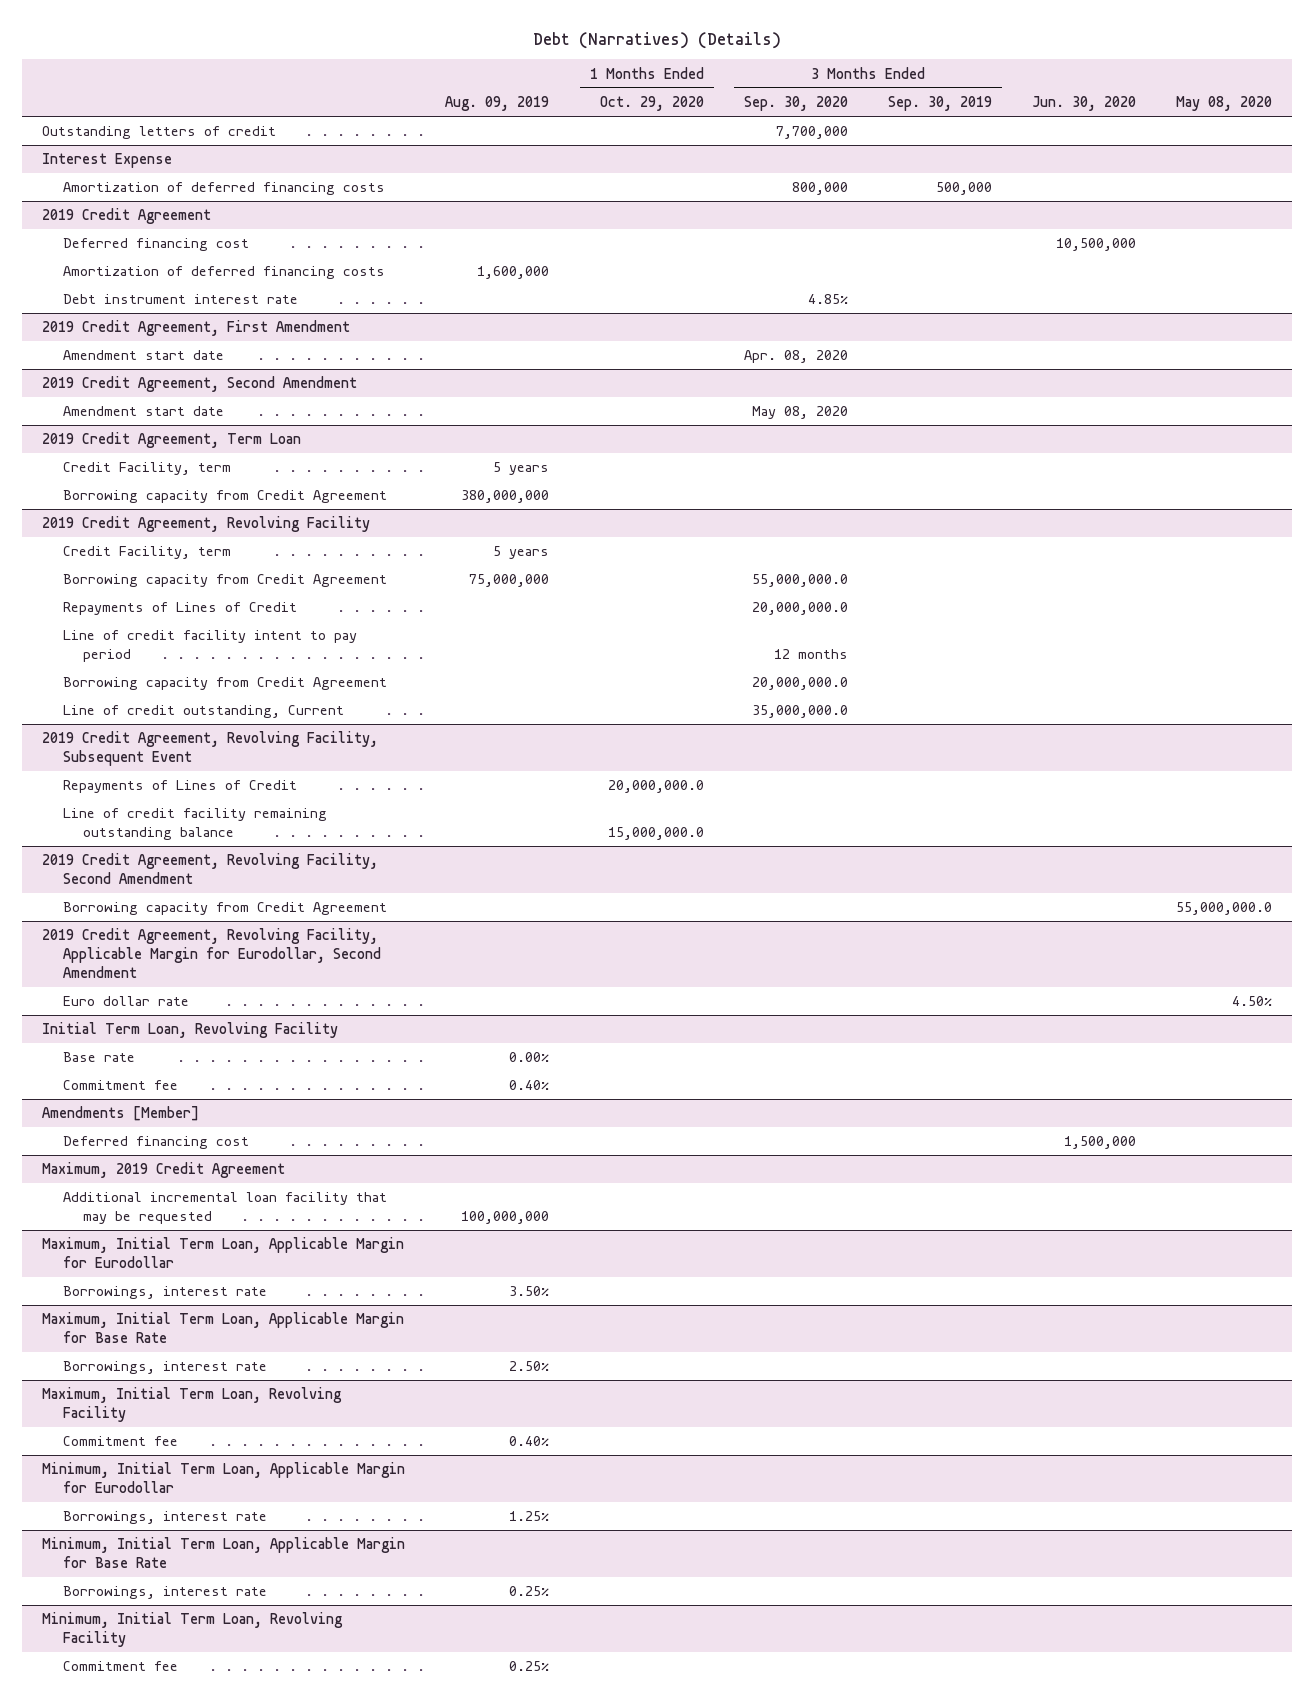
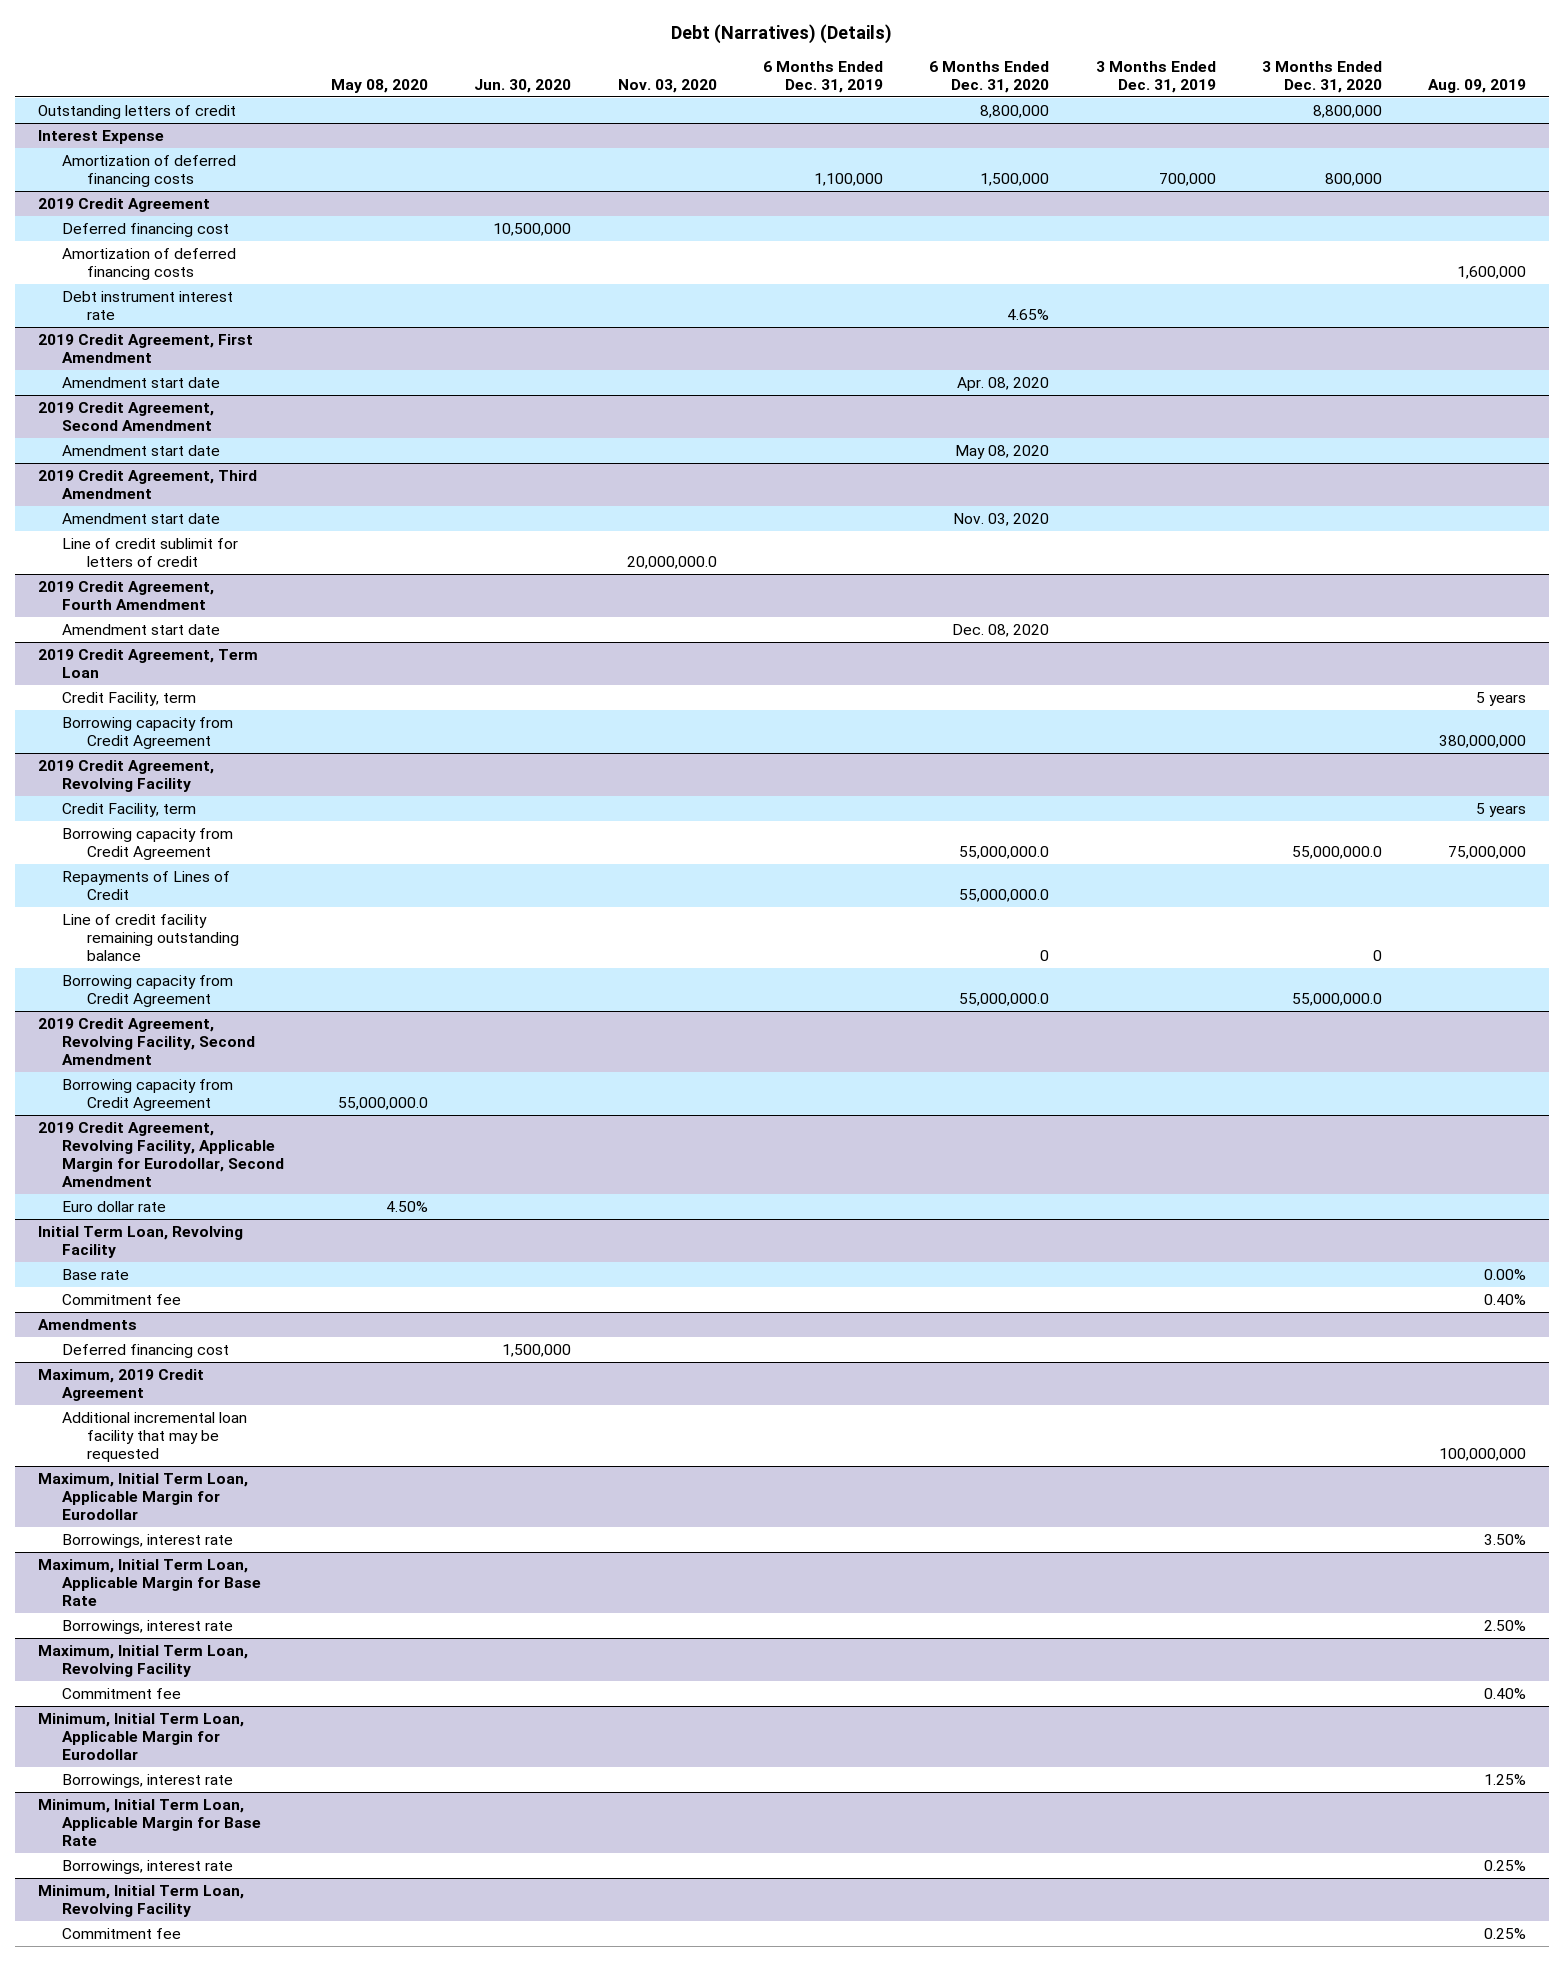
- | Aug. 09, 2019 | 1 Months Ended Oct. 29, 2020 | 3 Months Ended Sep. 30, 2020 | 3 Months Ended Sep. 30, 2019 | Jun. 30, 2020 | May 08, 2020
+ | May 08, 2020 | Jun. 30, 2020 | Nov. 03, 2020 | 6 Months Ended Dec. 31, 2019 | 6 Months Ended Dec. 31, 2020 | 3 Months Ended Dec. 31, 2019 | 3 Months Ended Dec. 31, 2020 | Aug. 09, 2019
+ 2019 Credit Agreement, Third Amendment
+ Amendment start date | | | | | Nov. 03, 2020 | | |
+ Line of credit sublimit for letters of credit | | | 20,000,000.0 | | | | |
+ 2019 Credit Agreement, Fourth Amendment
+ Amendment start date | | | | | Dec. 08, 2020 | | |
@ 2019 Credit Agreement, Revolving Facility
- Line of credit facility intent to pay period | | | 12 months | | |
+ Line of credit facility remaining outstanding balance | | | | | 0 | | 0 |
- Line of credit outstanding, Current | | | 35,000,000.0 | | |
- 2019 Credit Agreement, Revolving Facility, Subsequent Event
- Repayments of Lines of Credit | | 20,000,000.0 | | | |
- Line of credit facility remaining outstanding balance | | 15,000,000.0 | | | |
- Amendments [Member]
+ Amendments

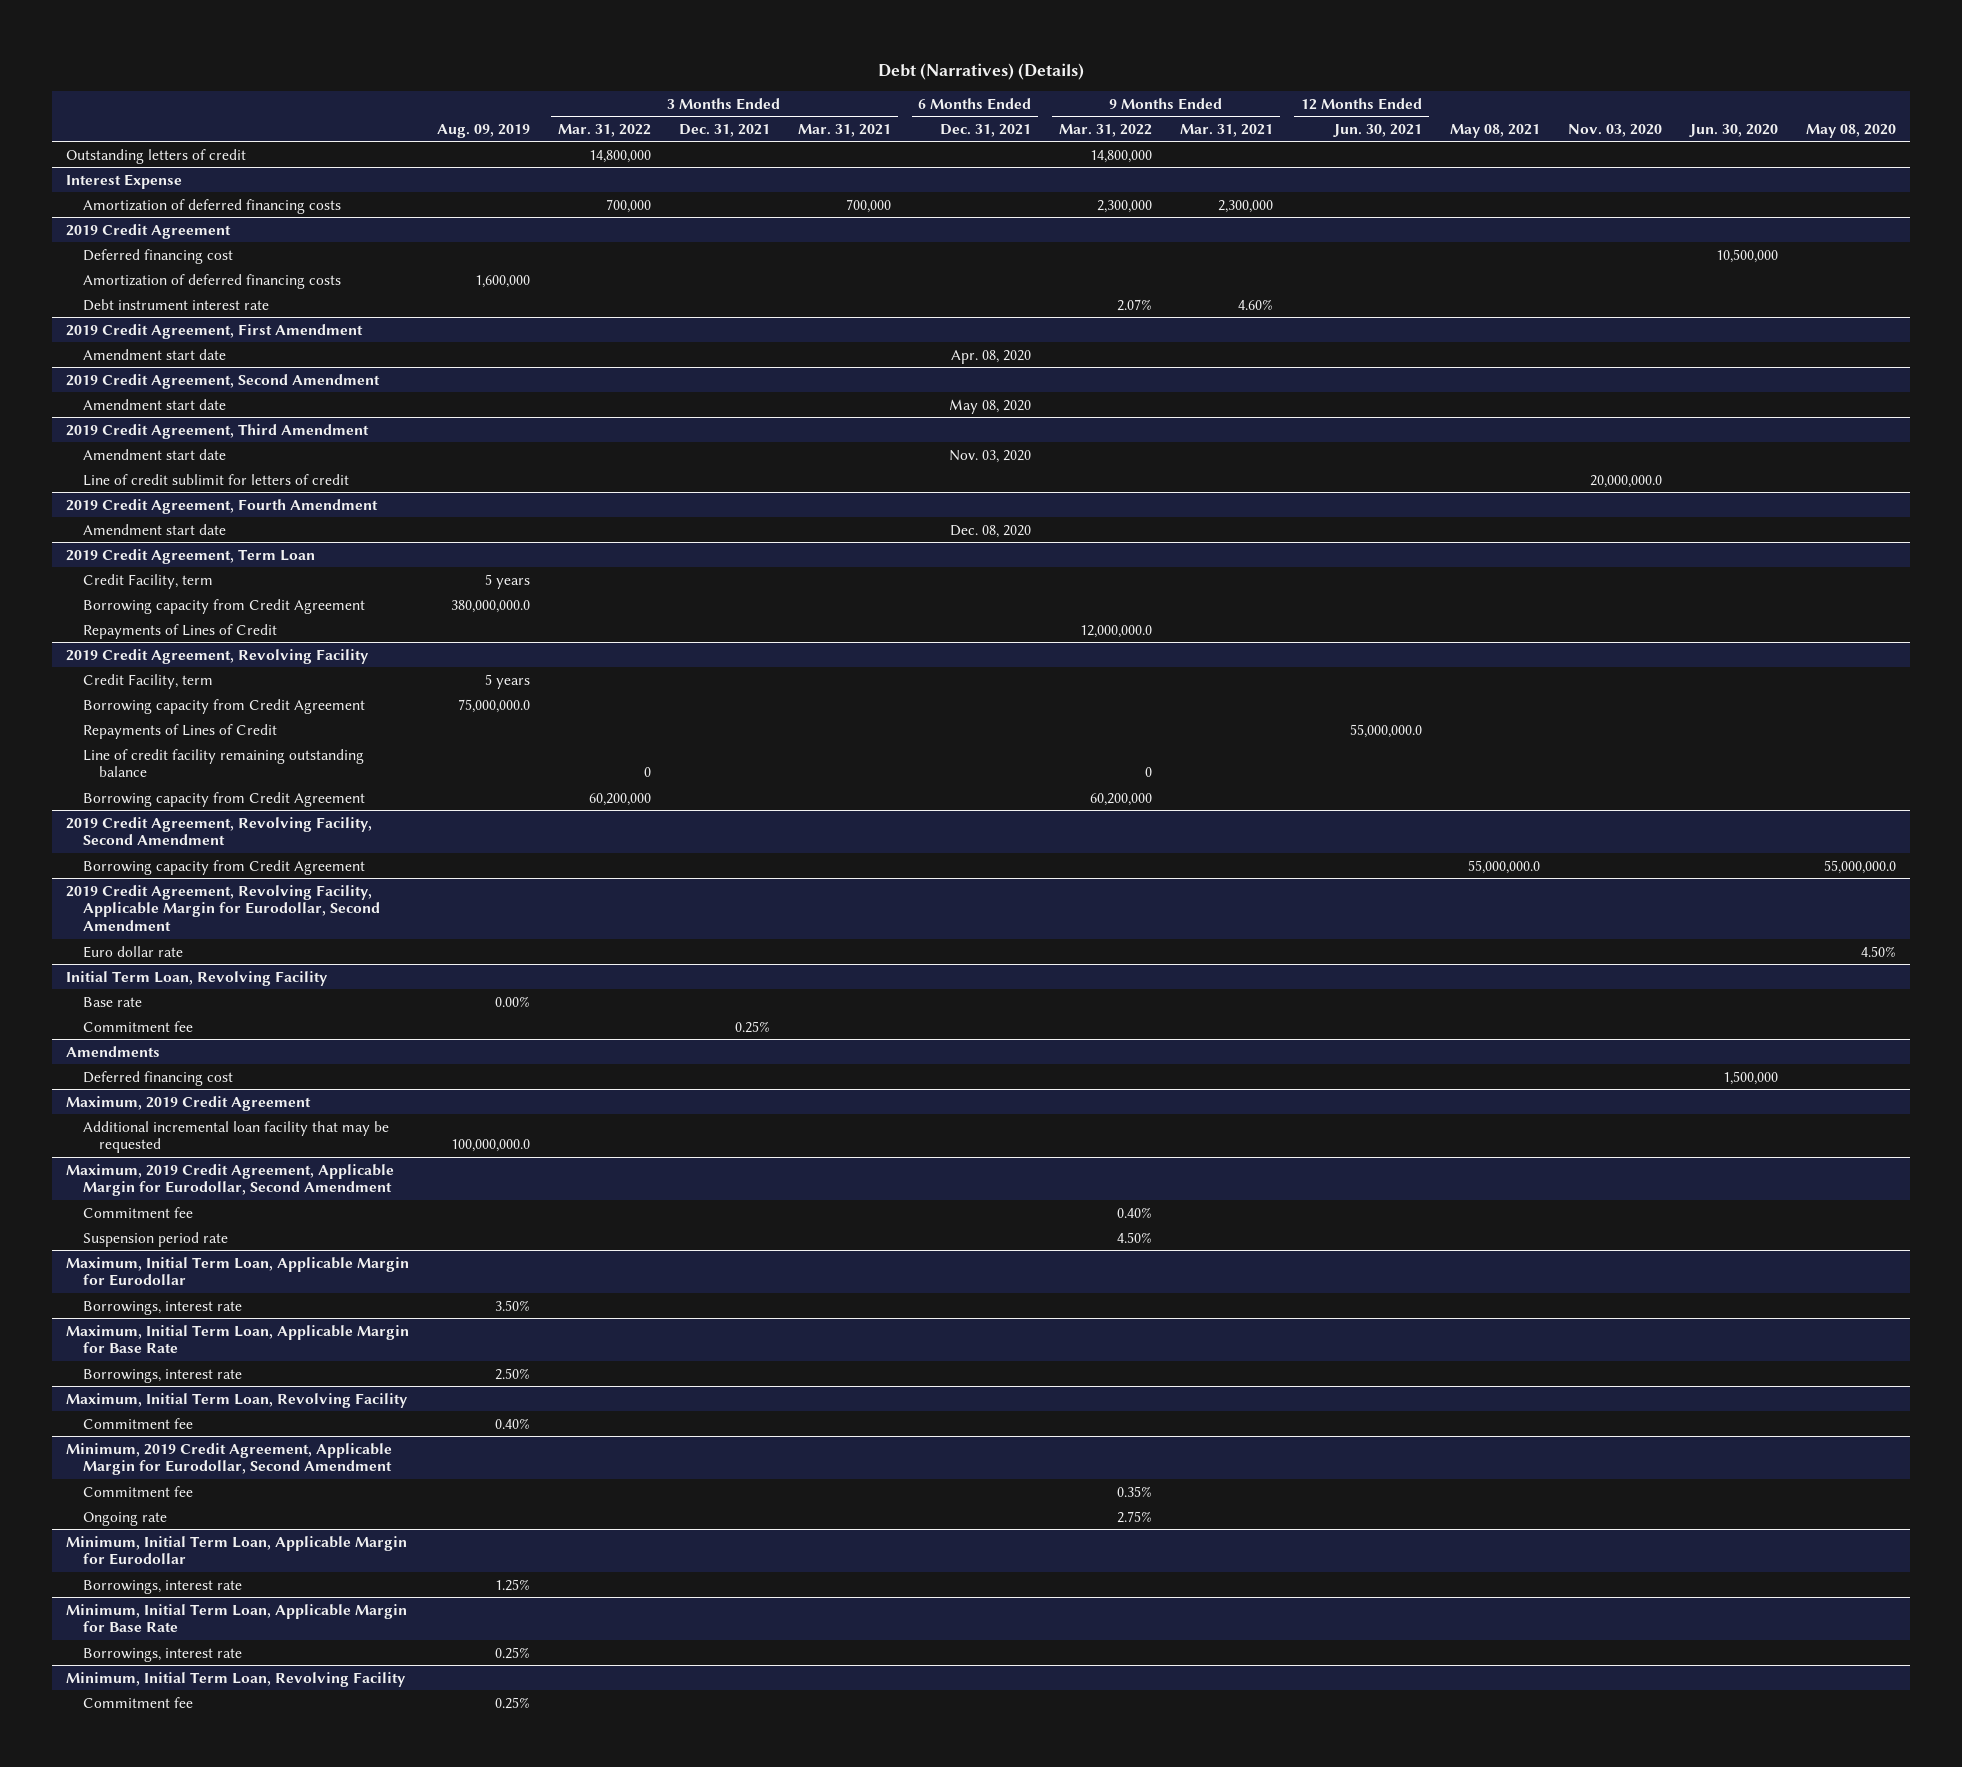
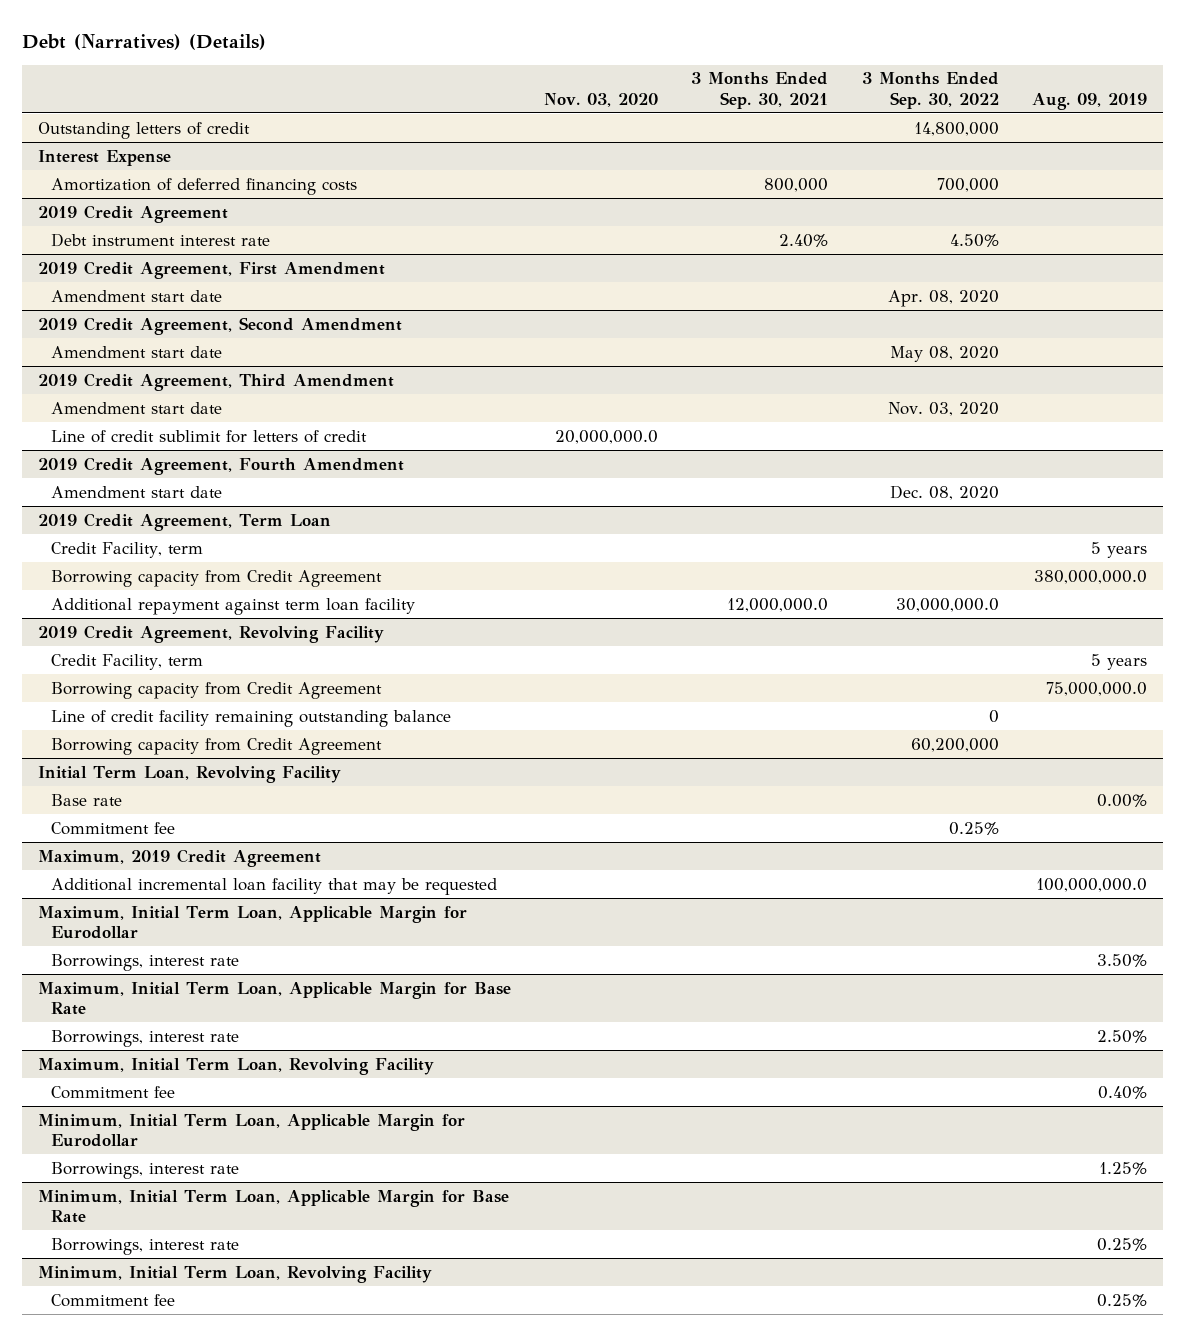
- | Aug. 09, 2019 | 3 Months Ended Mar. 31, 2022 | 3 Months Ended Dec. 31, 2021 | 3 Months Ended Mar. 31, 2021 | 6 Months Ended Dec. 31, 2021 | 9 Months Ended Mar. 31, 2022 | 9 Months Ended Mar. 31, 2021 | 12 Months Ended Jun. 30, 2021 | May 08, 2021 | Nov. 03, 2020 | Jun. 30, 2020 | May 08, 2020
+ | Nov. 03, 2020 | 3 Months Ended Sep. 30, 2021 | 3 Months Ended Sep. 30, 2022 | Aug. 09, 2019
@ 2019 Credit Agreement
- Deferred financing cost | | | | | | | | | | | 10,500,000 |
- Amortization of deferred financing costs | 1,600,000 | | | | | | | | | | |
@ 2019 Credit Agreement, Term Loan
- Repayments of Lines of Credit | | | | | | 12,000,000.0 | | | | | |
+ Additional repayment against term loan facility | | 12,000,000.0 | 30,000,000.0 |
@ 2019 Credit Agreement, Revolving Facility
- Repayments of Lines of Credit | | | | | | | | 55,000,000.0 | | | |
- 2019 Credit Agreement, Revolving Facility, Second Amendment
- Borrowing capacity from Credit Agreement | | | | | | | | | 55,000,000.0 | | | 55,000,000.0
- 2019 Credit Agreement, Revolving Facility, Applicable Margin for Eurodollar, Second Amendment
- Euro dollar rate | | | | | | | | | | | | 4.50%
- Amendments
- Deferred financing cost | | | | | | | | | | | 1,500,000 |
- Maximum, 2019 Credit Agreement, Applicable Margin for Eurodollar, Second Amendment
- Commitment fee | | | | | | 0.40% | | | | | |
- Suspension period rate | | | | | | 4.50% | | | | | |
- Minimum, 2019 Credit Agreement, Applicable Margin for Eurodollar, Second Amendment
- Commitment fee | | | | | | 0.35% | | | | | |
- Ongoing rate | | | | | | 2.75% | | | | | |

